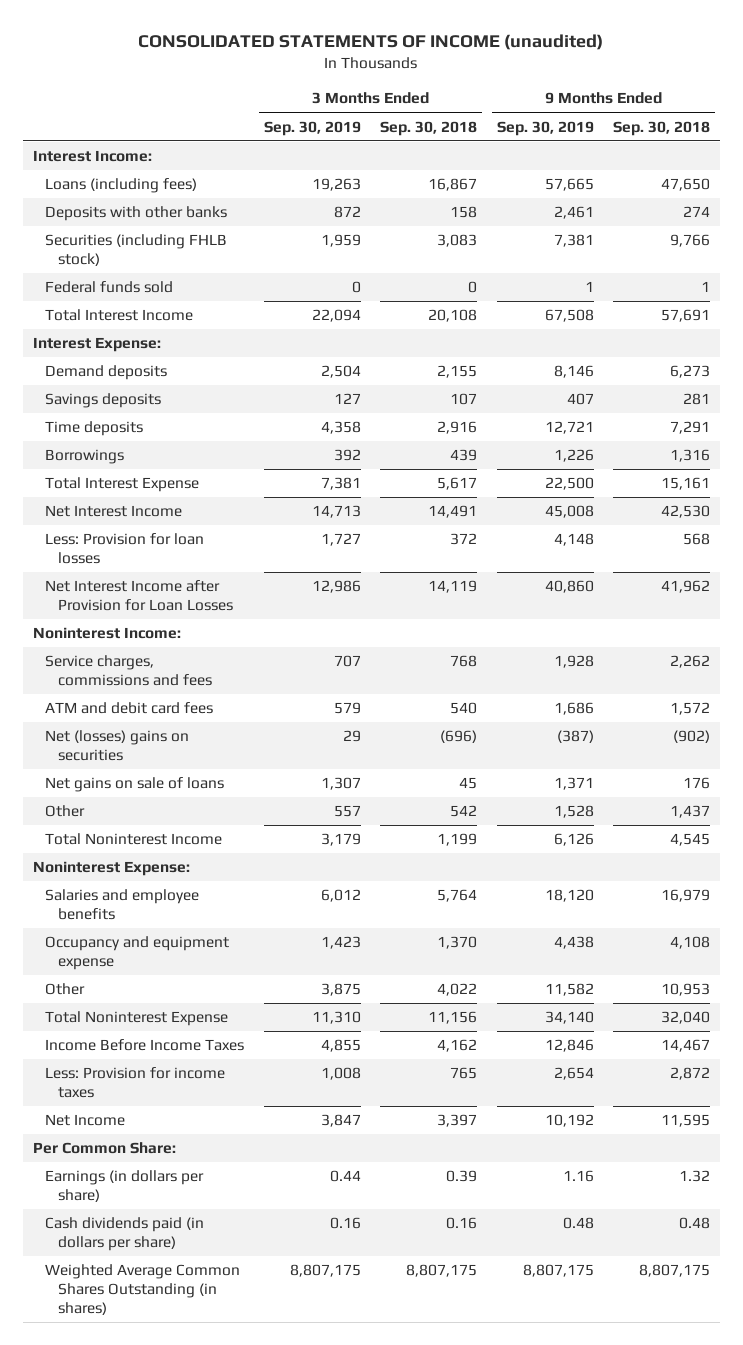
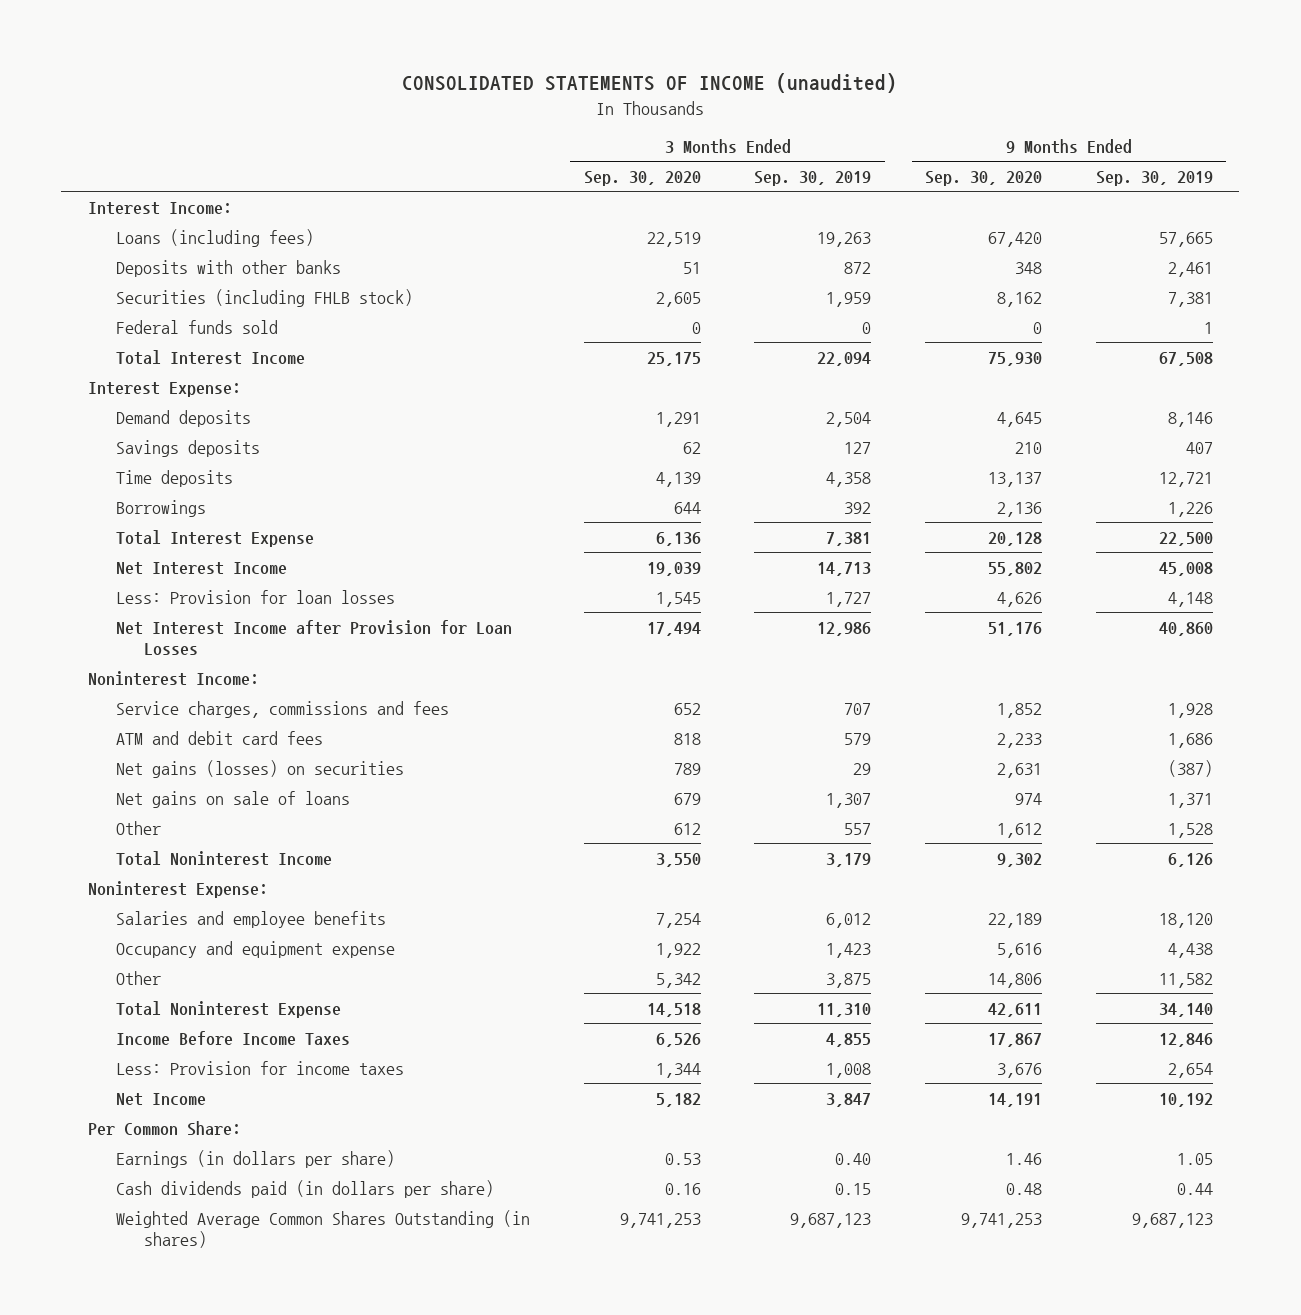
- | 3 Months Ended Sep. 30, 2019 | 3 Months Ended Sep. 30, 2018 | 9 Months Ended Sep. 30, 2019 | 9 Months Ended Sep. 30, 2018
+ | 3 Months Ended Sep. 30, 2020 | 3 Months Ended Sep. 30, 2019 | 9 Months Ended Sep. 30, 2020 | 9 Months Ended Sep. 30, 2019
- Net (losses) gains on securities | 29 | (696) | (387) | (902)
+ Net gains (losses) on securities | 789 | 29 | 2,631 | (387)
- Earnings (in dollars per share) | 0.44 | 0.39 | 1.16 | 1.32
- Cash dividends paid (in dollars per share) | 0.16 | 0.16 | 0.48 | 0.48
- Weighted Average Common Shares Outstanding (in shares) | 8,807,175 | 8,807,175 | 8,807,175 | 8,807,175
+ Earnings (in dollars per share) | 0.53 | 0.40 | 1.46 | 1.05
+ Cash dividends paid (in dollars per share) | 0.16 | 0.15 | 0.48 | 0.44
+ Weighted Average Common Shares Outstanding (in shares) | 9,741,253 | 9,687,123 | 9,741,253 | 9,687,123

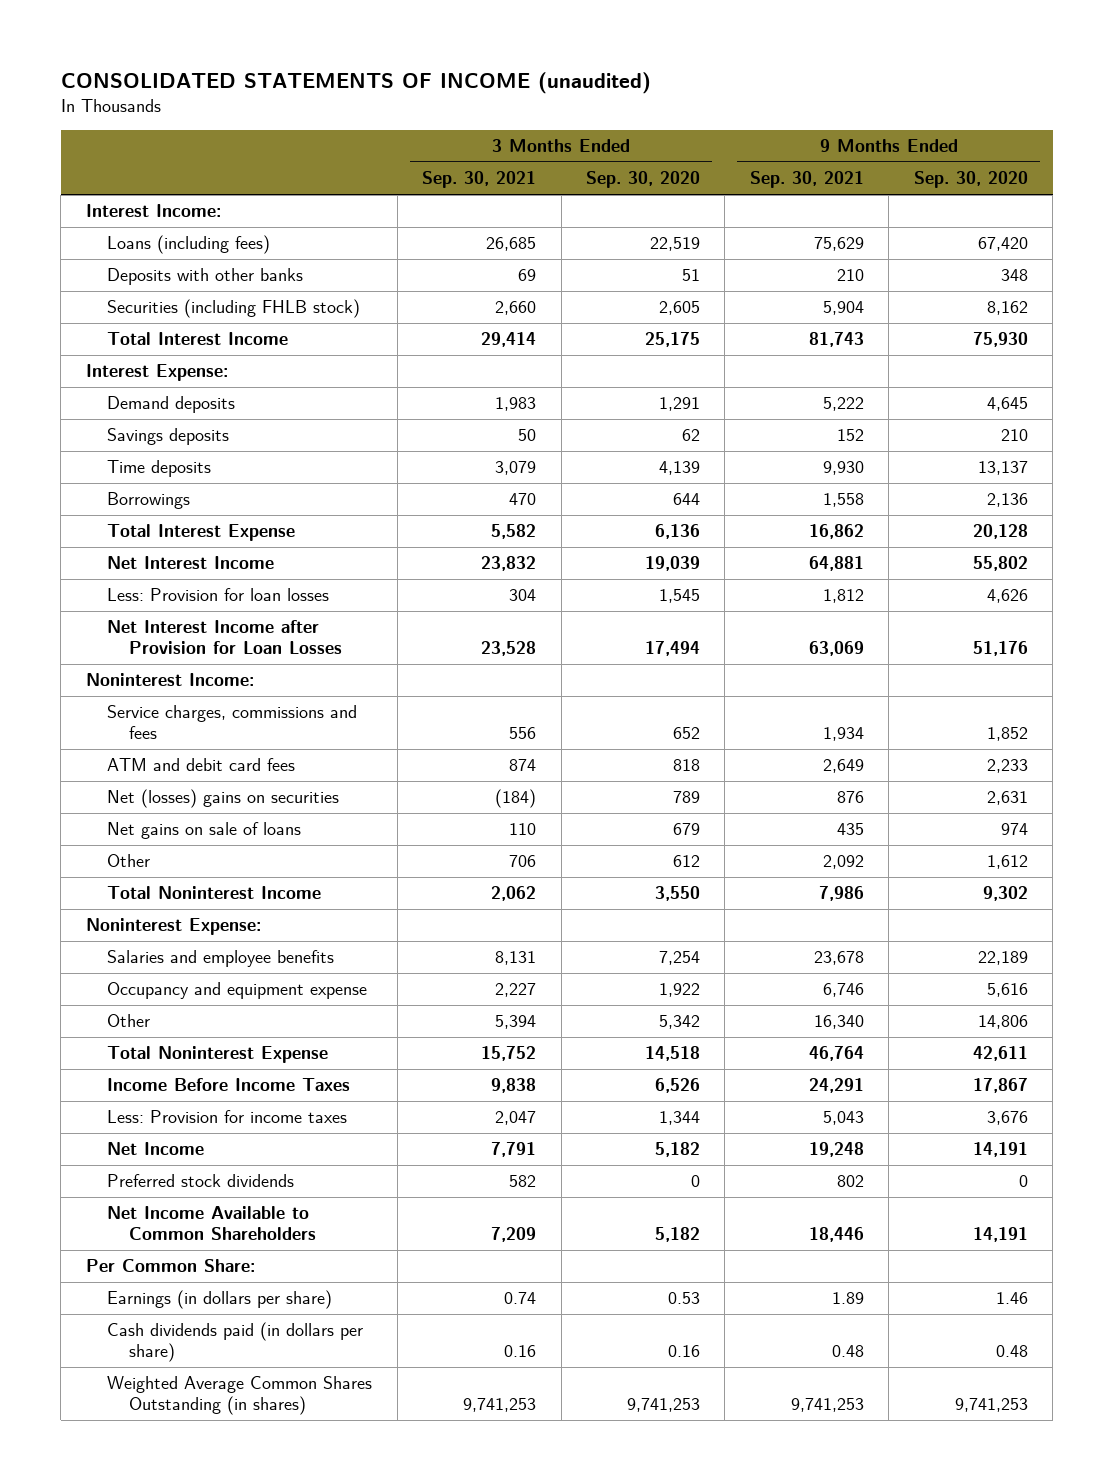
- | 3 Months Ended Sep. 30, 2020 | 3 Months Ended Sep. 30, 2019 | 9 Months Ended Sep. 30, 2020 | 9 Months Ended Sep. 30, 2019
+ | 3 Months Ended Sep. 30, 2021 | 3 Months Ended Sep. 30, 2020 | 9 Months Ended Sep. 30, 2021 | 9 Months Ended Sep. 30, 2020
- Federal funds sold | 0 | 0 | 0 | 1
- Net gains (losses) on securities | 789 | 29 | 2,631 | (387)
+ Net (losses) gains on securities | (184) | 789 | 876 | 2,631
+ Preferred stock dividends | 582 | 0 | 802 | 0
+ Net Income Available to Common Shareholders | 7,209 | 5,182 | 18,446 | 14,191

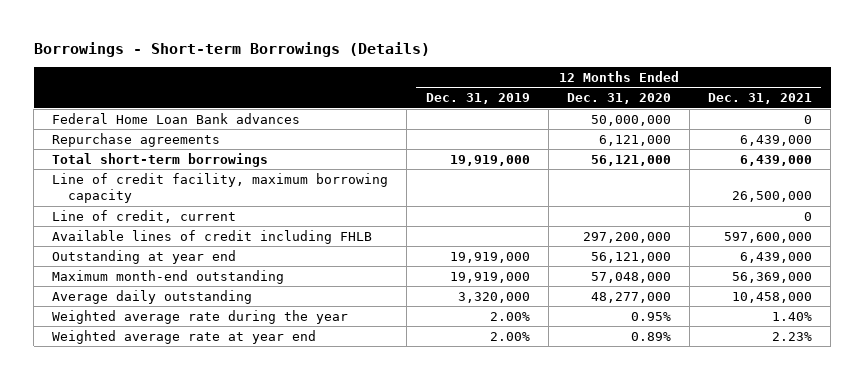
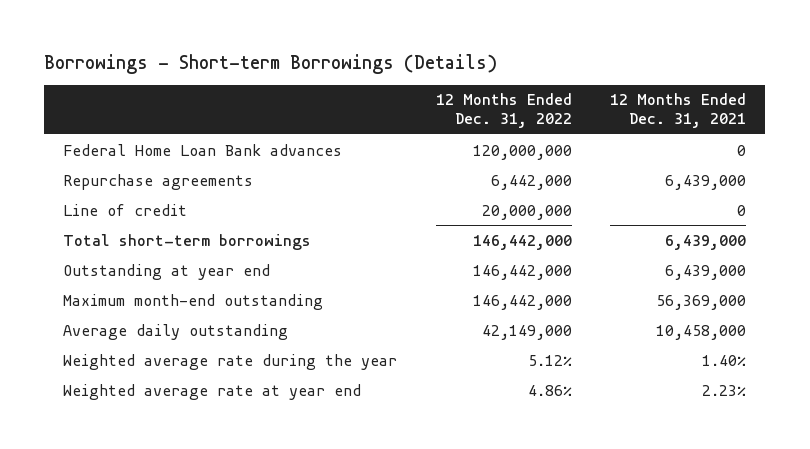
- | 12 Months Ended Dec. 31, 2019 | 12 Months Ended Dec. 31, 2020 | 12 Months Ended Dec. 31, 2021
+ | 12 Months Ended Dec. 31, 2022 | 12 Months Ended Dec. 31, 2021
+ Line of credit | 20,000,000 | 0
- Line of credit facility, maximum borrowing capacity | | | 26,500,000
- Line of credit, current | | | 0
- Available lines of credit including FHLB | | 297,200,000 | 597,600,000

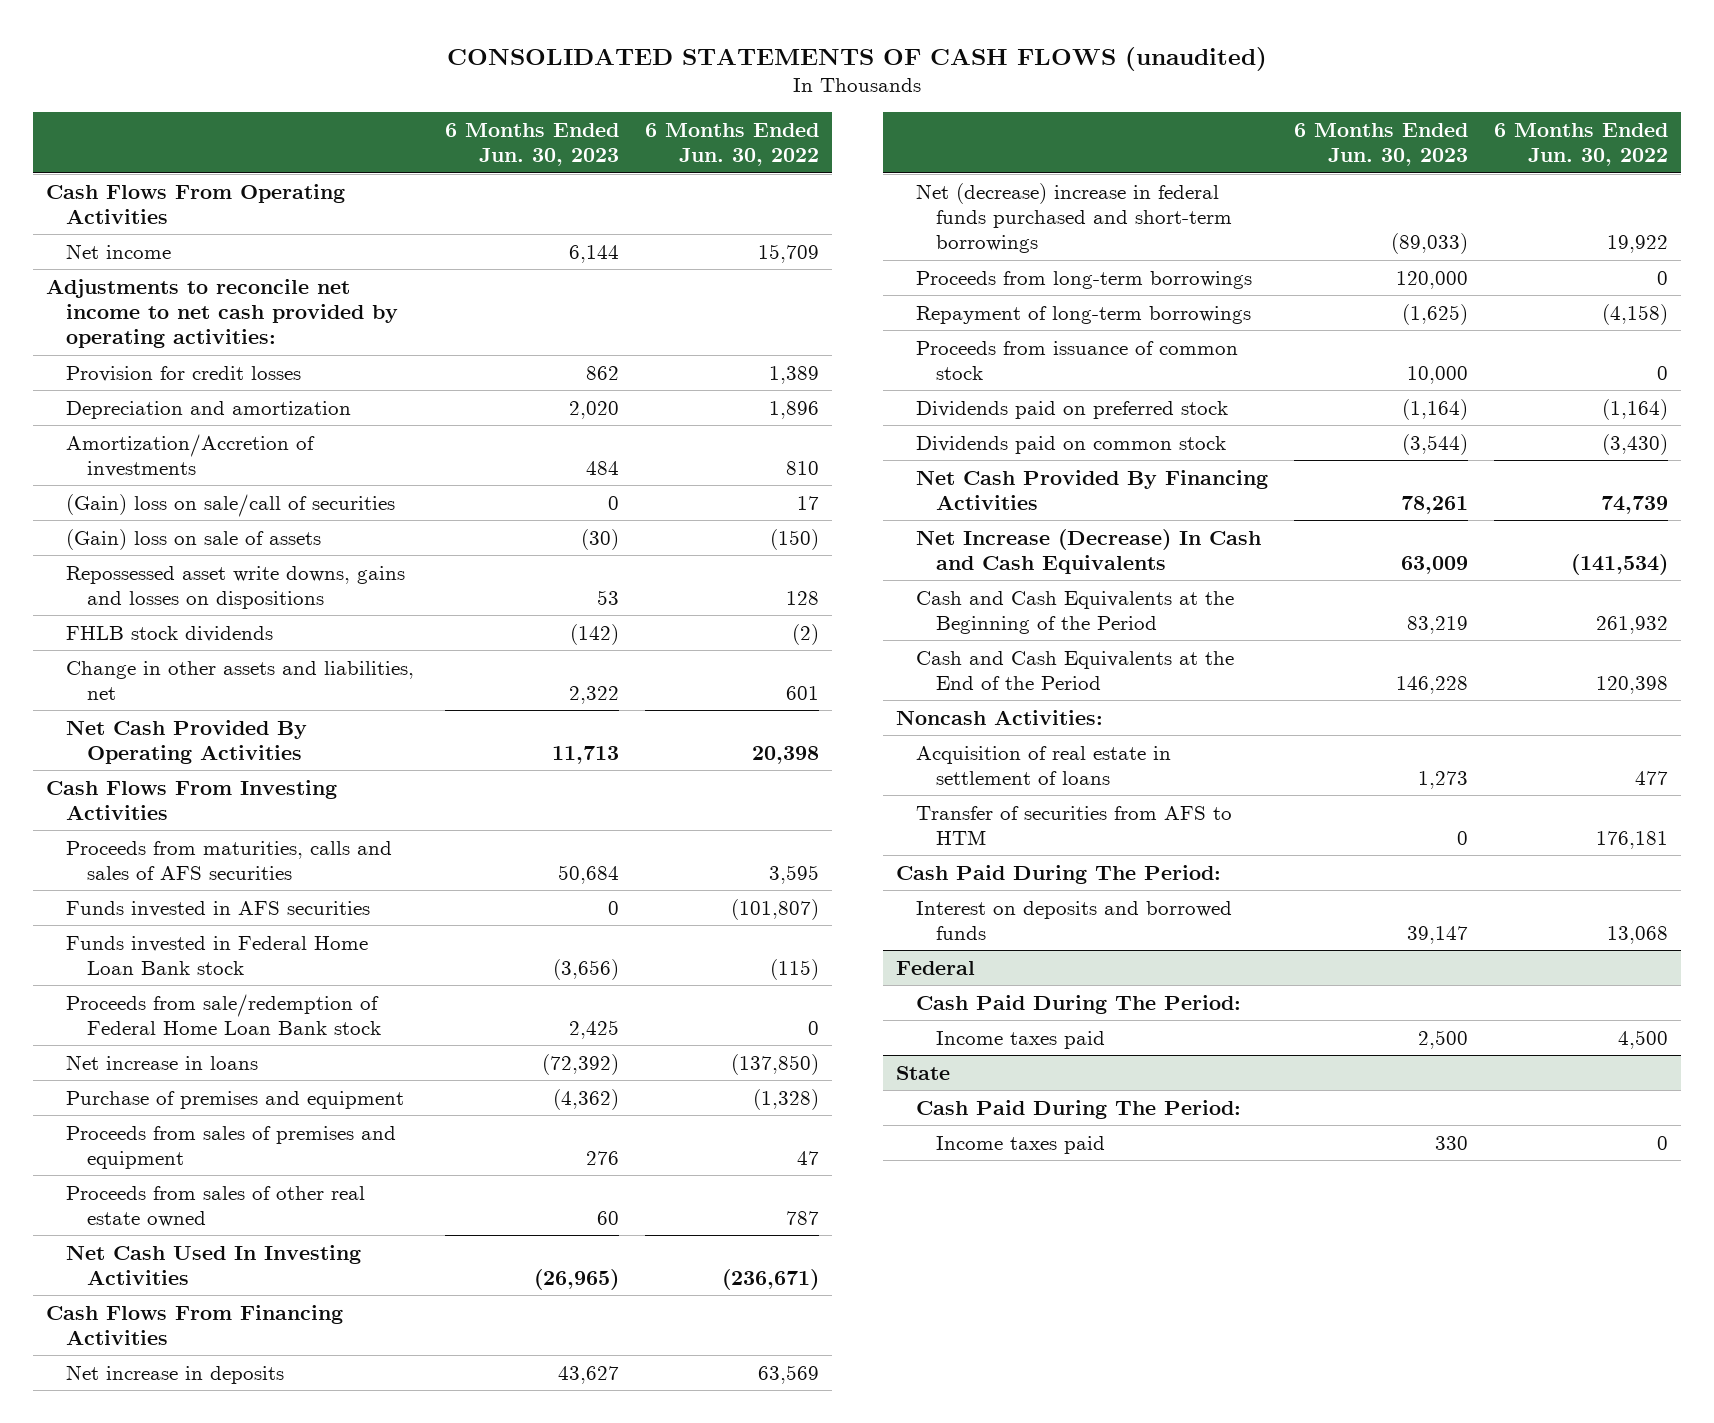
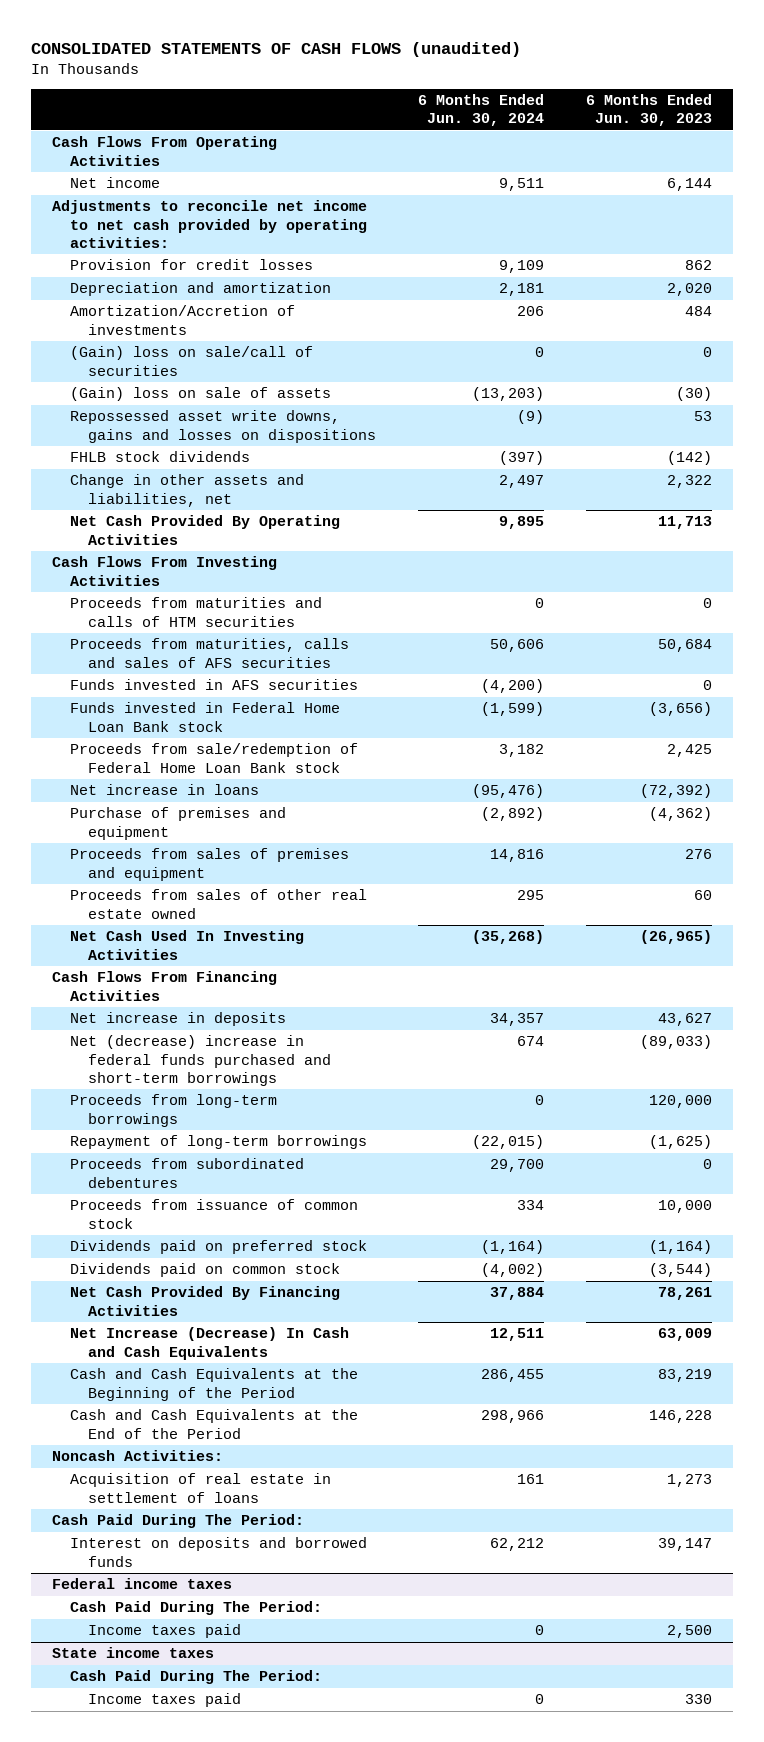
- | 6 Months Ended Jun. 30, 2023 | 6 Months Ended Jun. 30, 2022
+ | 6 Months Ended Jun. 30, 2024 | 6 Months Ended Jun. 30, 2023
+ Proceeds from maturities and calls of HTM securities | 0 | 0
+ Proceeds from subordinated debentures | 29,700 | 0
- Transfer of securities from AFS to HTM | 0 | 176,181
- Federal
+ Federal income taxes
- State
+ State income taxes

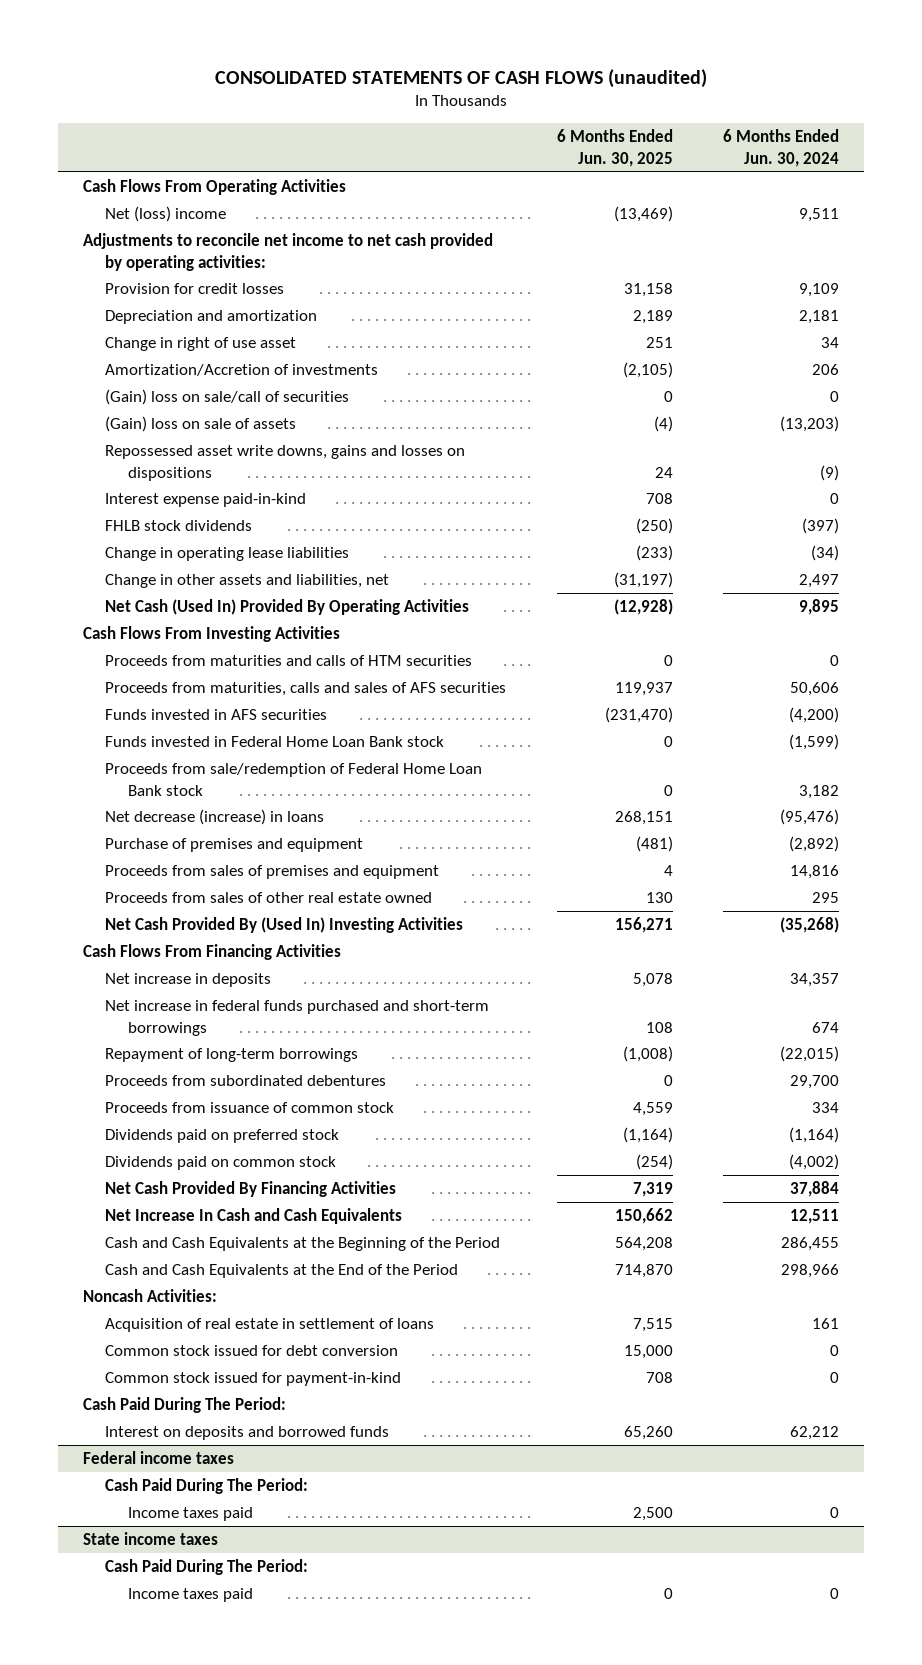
- | 6 Months Ended Jun. 30, 2024 | 6 Months Ended Jun. 30, 2023
+ | 6 Months Ended Jun. 30, 2025 | 6 Months Ended Jun. 30, 2024
- Net income | 9,511 | 6,144
+ Net (loss) income | (13,469) | 9,511
+ Change in right of use asset | 251 | 34
+ Interest expense paid-in-kind | 708 | 0
+ Change in operating lease liabilities | (233) | (34)
- Net Cash Provided By Operating Activities | 9,895 | 11,713
+ Net Cash (Used In) Provided By Operating Activities | (12,928) | 9,895
- Net increase in loans | (95,476) | (72,392)
+ Net decrease (increase) in loans | 268,151 | (95,476)
- Net Cash Used In Investing Activities | (35,268) | (26,965)
+ Net Cash Provided By (Used In) Investing Activities | 156,271 | (35,268)
- Net (decrease) increase in federal funds purchased and short-term borrowings | 674 | (89,033)
- Proceeds from long-term borrowings | 0 | 120,000
+ Net increase in federal funds purchased and short-term borrowings | 108 | 674
- Net Increase (Decrease) In Cash and Cash Equivalents | 12,511 | 63,009
+ Net Increase In Cash and Cash Equivalents | 150,662 | 12,511
+ Common stock issued for debt conversion | 15,000 | 0
+ Common stock issued for payment-in-kind | 708 | 0

